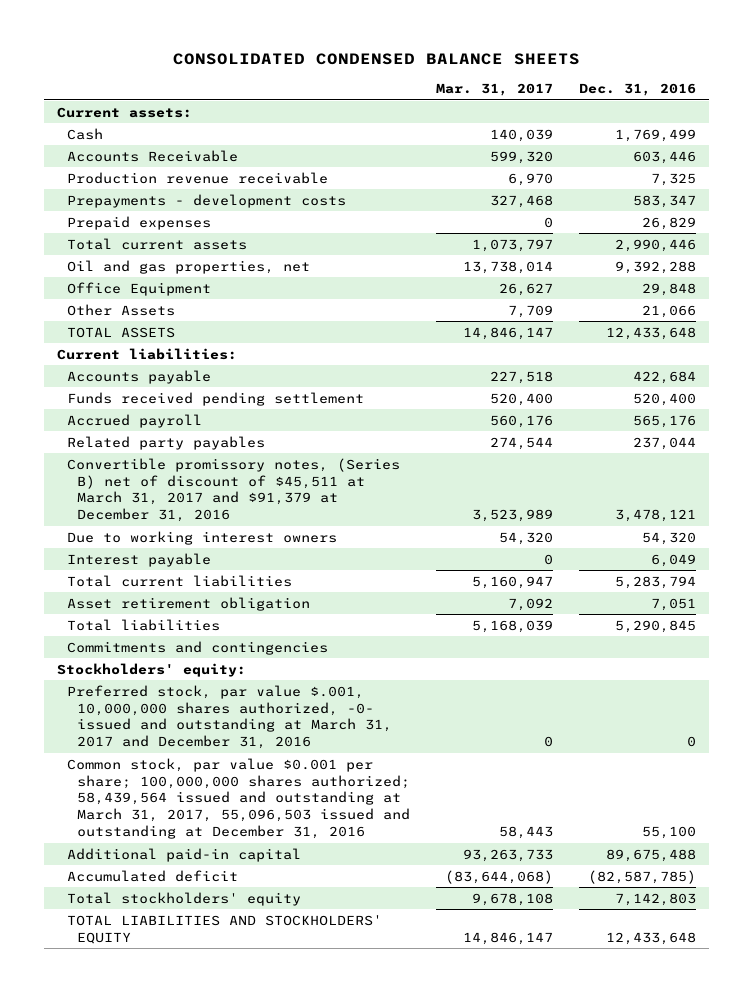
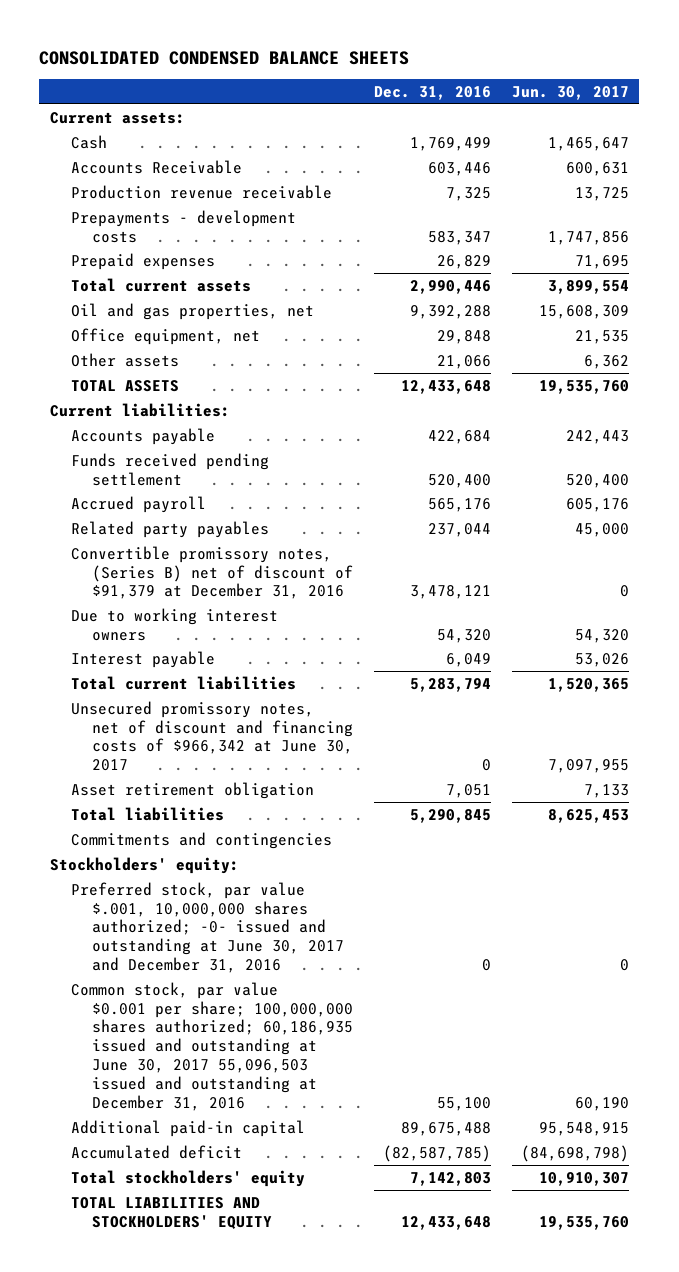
- | Mar. 31, 2017 | Dec. 31, 2016
+ | Dec. 31, 2016 | Jun. 30, 2017
- Office Equipment | 26,627 | 29,848
- Other Assets | 7,709 | 21,066
+ Office equipment, net | 29,848 | 21,535
+ Other assets | 21,066 | 6,362
- Convertible promissory notes, (Series B) net of discount of $45,511 at March 31, 2017 and $91,379 at December 31, 2016 | 3,523,989 | 3,478,121
+ Convertible promissory notes, (Series B) net of discount of $91,379 at December 31, 2016 | 3,478,121 | 0
+ Unsecured promissory notes, net of discount and financing costs of $966,342 at June 30, 2017 | 0 | 7,097,955
- Preferred stock, par value $.001, 10,000,000 shares authorized, -0- issued and outstanding at March 31, 2017 and December 31, 2016 | 0 | 0
- Common stock, par value $0.001 per share; 100,000,000 shares authorized; 58,439,564 issued and outstanding at March 31, 2017, 55,096,503 issued and outstanding at December 31, 2016 | 58,443 | 55,100
+ Preferred stock, par value $.001, 10,000,000 shares authorized; -0- issued and outstanding at June 30, 2017 and December 31, 2016 | 0 | 0
+ Common stock, par value $0.001 per share; 100,000,000 shares authorized; 60,186,935 issued and outstanding at June 30, 2017 55,096,503 issued and outstanding at December 31, 2016 | 55,100 | 60,190

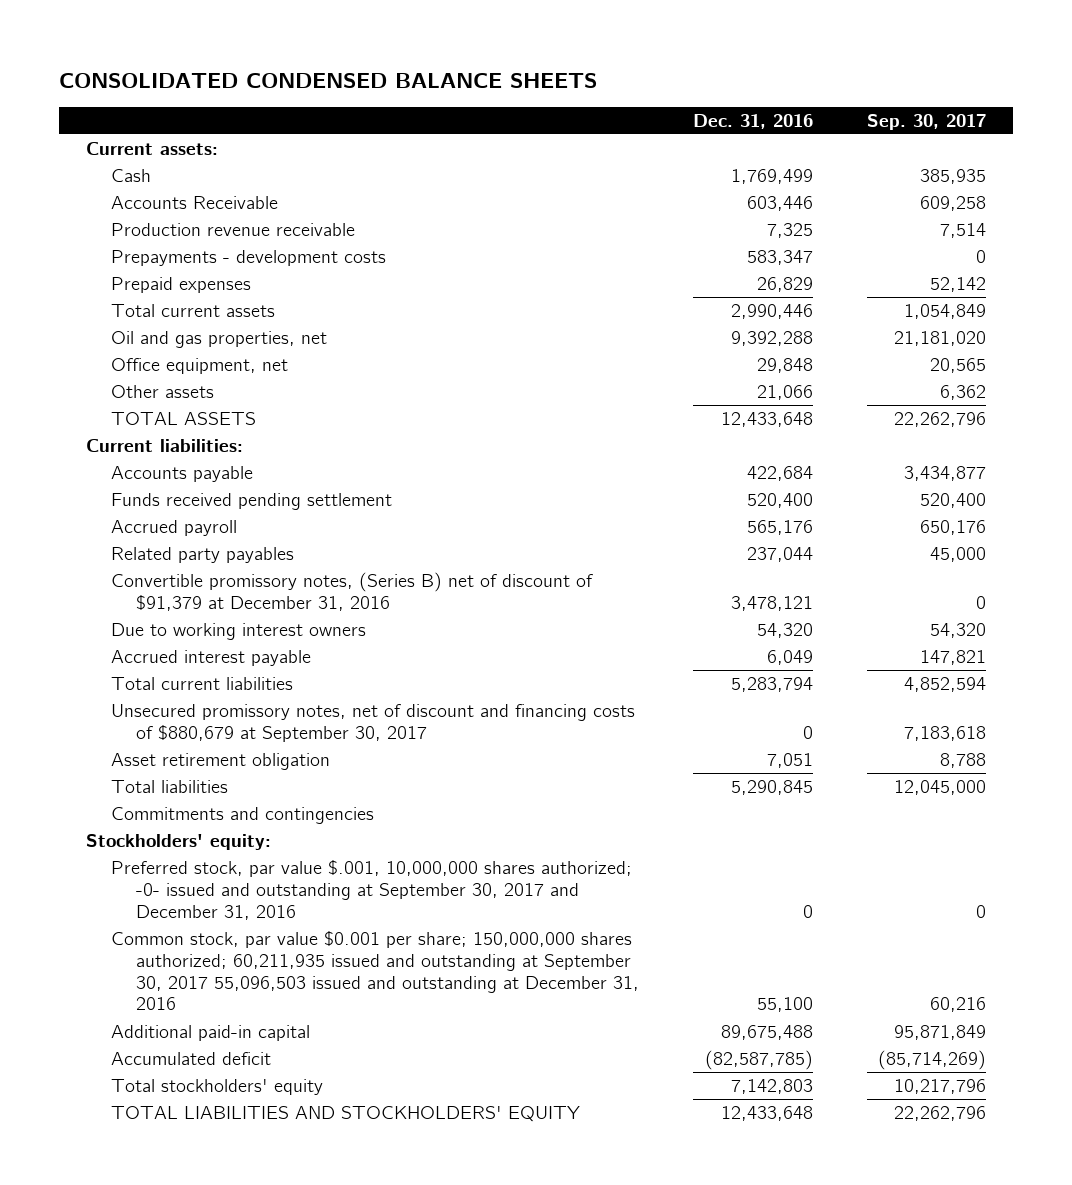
- | Dec. 31, 2016 | Jun. 30, 2017
+ | Dec. 31, 2016 | Sep. 30, 2017
- Interest payable | 6,049 | 53,026
+ Accrued interest payable | 6,049 | 147,821
- Unsecured promissory notes, net of discount and financing costs of $966,342 at June 30, 2017 | 0 | 7,097,955
+ Unsecured promissory notes, net of discount and financing costs of $880,679 at September 30, 2017 | 0 | 7,183,618
- Preferred stock, par value $.001, 10,000,000 shares authorized; -0- issued and outstanding at June 30, 2017 and December 31, 2016 | 0 | 0
- Common stock, par value $0.001 per share; 100,000,000 shares authorized; 60,186,935 issued and outstanding at June 30, 2017 55,096,503 issued and outstanding at December 31, 2016 | 55,100 | 60,190
+ Preferred stock, par value $.001, 10,000,000 shares authorized; -0- issued and outstanding at September 30, 2017 and December 31, 2016 | 0 | 0
+ Common stock, par value $0.001 per share; 150,000,000 shares authorized; 60,211,935 issued and outstanding at September 30, 2017 55,096,503 issued and outstanding at December 31, 2016 | 55,100 | 60,216

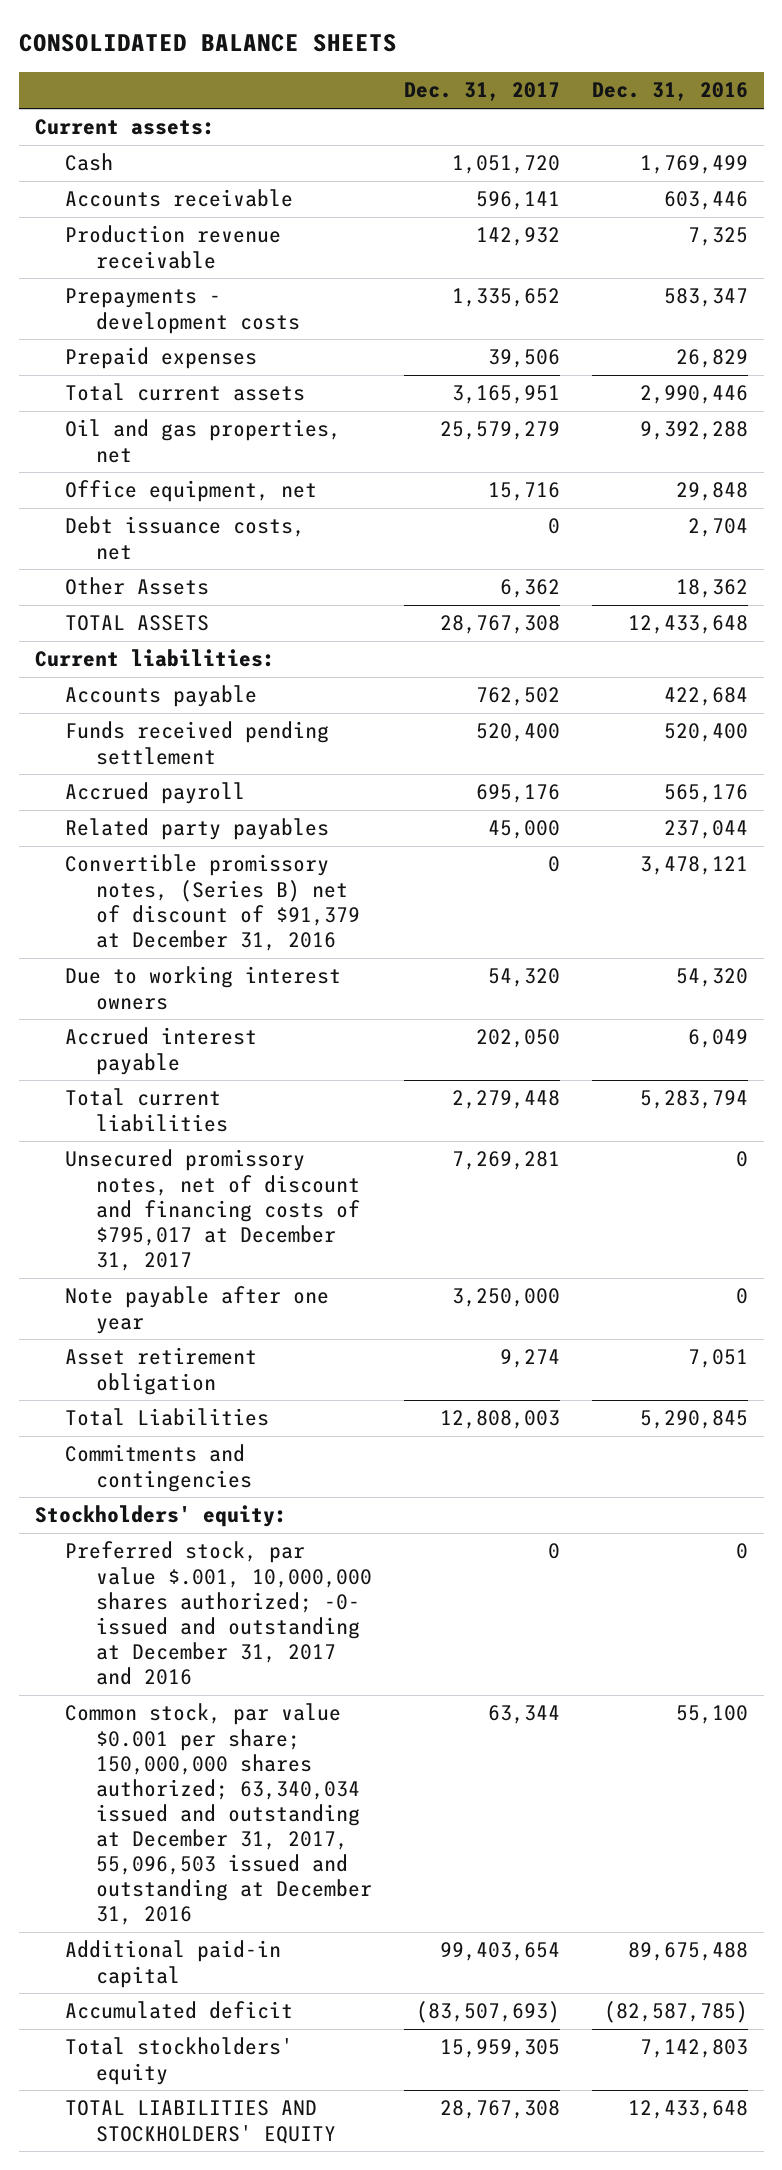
- CONSOLIDATED CONDENSED BALANCE SHEETS
+ CONSOLIDATED BALANCE SHEETS
- | Dec. 31, 2016 | Sep. 30, 2017
+ | Dec. 31, 2017 | Dec. 31, 2016
- Accounts Receivable | 603,446 | 609,258
+ Accounts receivable | 596,141 | 603,446
- Other assets | 21,066 | 6,362
+ Debt issuance costs, net | 0 | 2,704
+ Other Assets | 6,362 | 18,362
- Unsecured promissory notes, net of discount and financing costs of $880,679 at September 30, 2017 | 0 | 7,183,618
+ Unsecured promissory notes, net of discount and financing costs of $795,017 at December 31, 2017 | 7,269,281 | 0
+ Note payable after one year | 3,250,000 | 0
- Total liabilities | 5,290,845 | 12,045,000
+ Total Liabilities | 12,808,003 | 5,290,845
- Preferred stock, par value $.001, 10,000,000 shares authorized; -0- issued and outstanding at September 30, 2017 and December 31, 2016 | 0 | 0
- Common stock, par value $0.001 per share; 150,000,000 shares authorized; 60,211,935 issued and outstanding at September 30, 2017 55,096,503 issued and outstanding at December 31, 2016 | 55,100 | 60,216
+ Preferred stock, par value $.001, 10,000,000 shares authorized; -0- issued and outstanding at December 31, 2017 and 2016 | 0 | 0
+ Common stock, par value $0.001 per share; 150,000,000 shares authorized; 63,340,034 issued and outstanding at December 31, 2017, 55,096,503 issued and outstanding at December 31, 2016 | 63,344 | 55,100

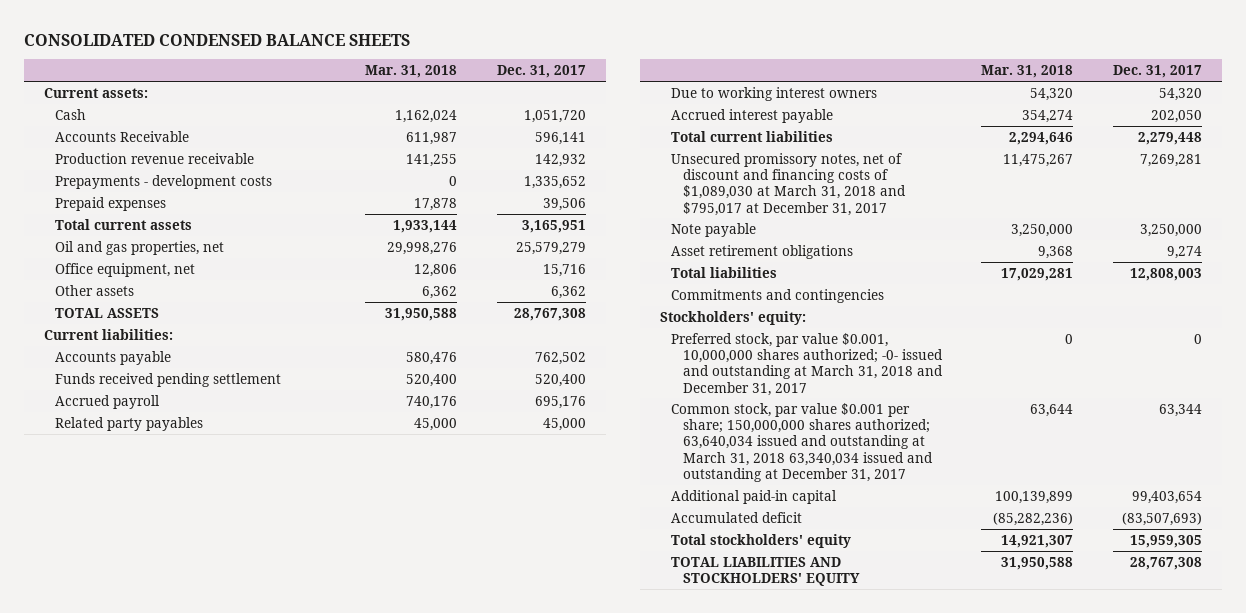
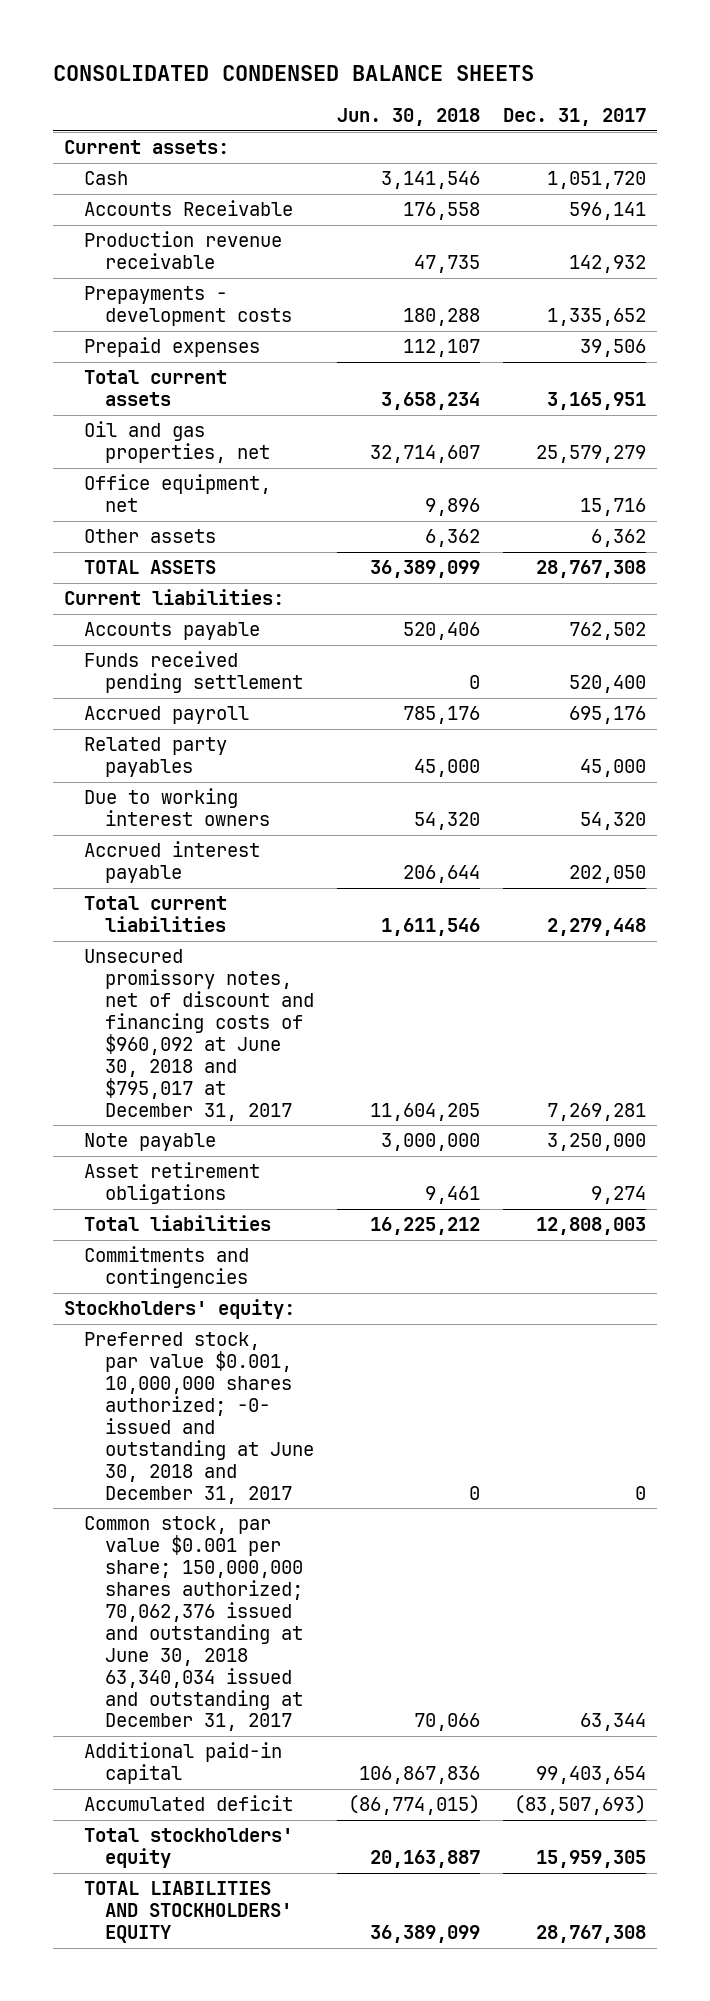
- | Mar. 31, 2018 | Dec. 31, 2017
+ | Jun. 30, 2018 | Dec. 31, 2017
- Unsecured promissory notes, net of discount and financing costs of $1,089,030 at March 31, 2018 and $795,017 at December 31, 2017 | 11,475,267 | 7,269,281
+ Unsecured promissory notes, net of discount and financing costs of $960,092 at June 30, 2018 and $795,017 at December 31, 2017 | 11,604,205 | 7,269,281
- Preferred stock, par value $0.001, 10,000,000 shares authorized; -0- issued and outstanding at March 31, 2018 and December 31, 2017 | 0 | 0
- Common stock, par value $0.001 per share; 150,000,000 shares authorized; 63,640,034 issued and outstanding at March 31, 2018 63,340,034 issued and outstanding at December 31, 2017 | 63,644 | 63,344
+ Preferred stock, par value $0.001, 10,000,000 shares authorized; -0- issued and outstanding at June 30, 2018 and December 31, 2017 | 0 | 0
+ Common stock, par value $0.001 per share; 150,000,000 shares authorized; 70,062,376 issued and outstanding at June 30, 2018 63,340,034 issued and outstanding at December 31, 2017 | 70,066 | 63,344

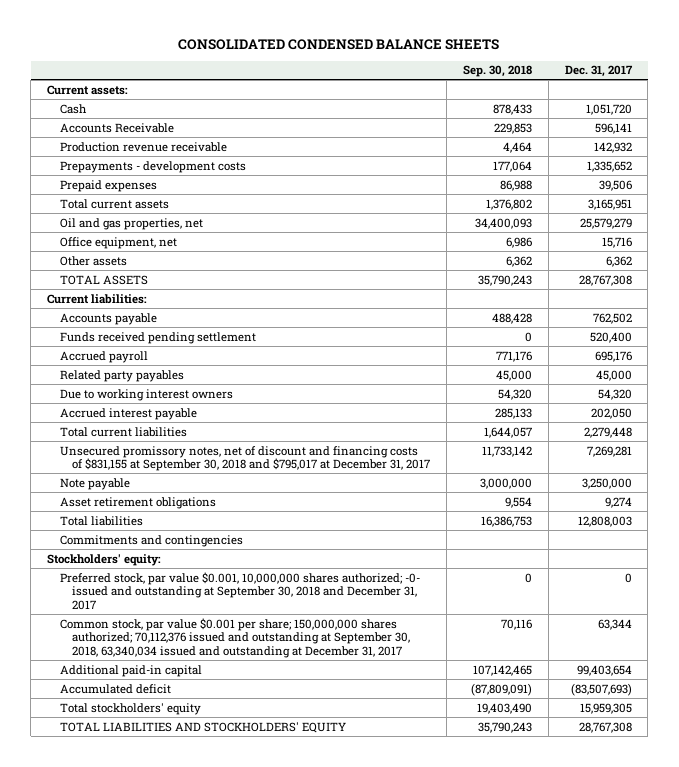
- | Jun. 30, 2018 | Dec. 31, 2017
+ | Sep. 30, 2018 | Dec. 31, 2017
- Unsecured promissory notes, net of discount and financing costs of $960,092 at June 30, 2018 and $795,017 at December 31, 2017 | 11,604,205 | 7,269,281
+ Unsecured promissory notes, net of discount and financing costs of $831,155 at September 30, 2018 and $795,017 at December 31, 2017 | 11,733,142 | 7,269,281
- Preferred stock, par value $0.001, 10,000,000 shares authorized; -0- issued and outstanding at June 30, 2018 and December 31, 2017 | 0 | 0
- Common stock, par value $0.001 per share; 150,000,000 shares authorized; 70,062,376 issued and outstanding at June 30, 2018 63,340,034 issued and outstanding at December 31, 2017 | 70,066 | 63,344
+ Preferred stock, par value $0.001, 10,000,000 shares authorized; -0- issued and outstanding at September 30, 2018 and December 31, 2017 | 0 | 0
+ Common stock, par value $0.001 per share; 150,000,000 shares authorized; 70,112,376 issued and outstanding at September 30, 2018, 63,340,034 issued and outstanding at December 31, 2017 | 70,116 | 63,344

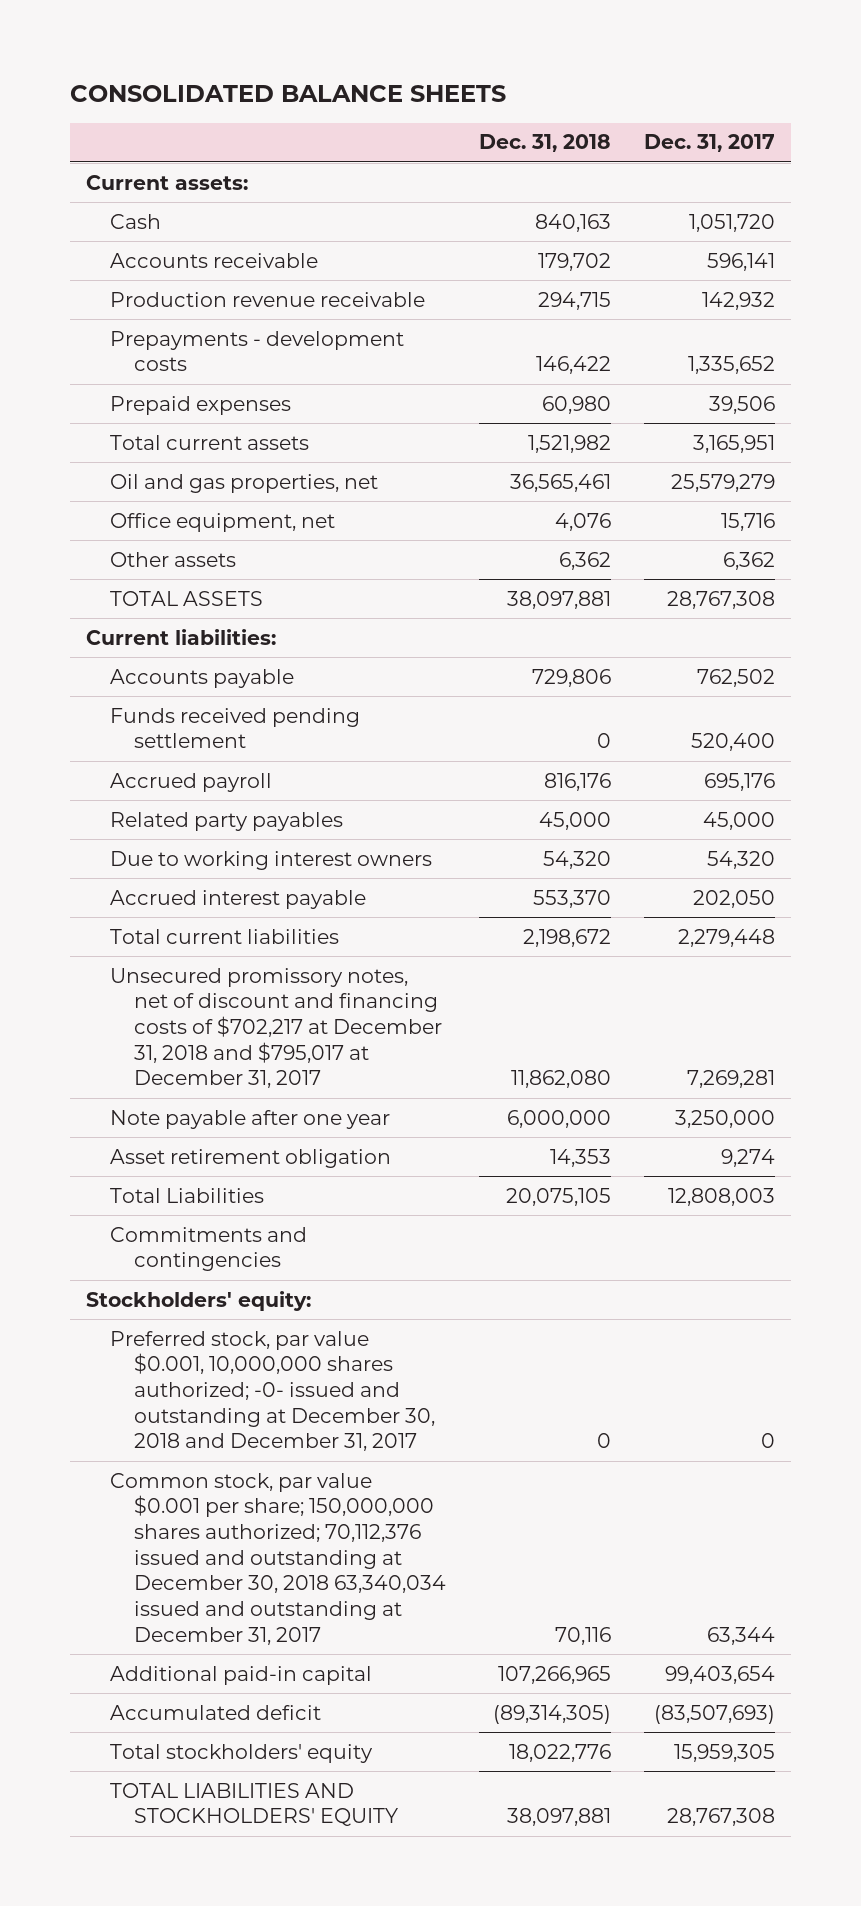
- CONSOLIDATED CONDENSED BALANCE SHEETS
+ CONSOLIDATED BALANCE SHEETS
- | Sep. 30, 2018 | Dec. 31, 2017
+ | Dec. 31, 2018 | Dec. 31, 2017
- Accounts Receivable | 229,853 | 596,141
+ Accounts receivable | 179,702 | 596,141
- Unsecured promissory notes, net of discount and financing costs of $831,155 at September 30, 2018 and $795,017 at December 31, 2017 | 11,733,142 | 7,269,281
- Note payable | 3,000,000 | 3,250,000
- Asset retirement obligations | 9,554 | 9,274
- Total liabilities | 16,386,753 | 12,808,003
+ Unsecured promissory notes, net of discount and financing costs of $702,217 at December 31, 2018 and $795,017 at December 31, 2017 | 11,862,080 | 7,269,281
+ Note payable after one year | 6,000,000 | 3,250,000
+ Asset retirement obligation | 14,353 | 9,274
+ Total Liabilities | 20,075,105 | 12,808,003
- Preferred stock, par value $0.001, 10,000,000 shares authorized; -0- issued and outstanding at September 30, 2018 and December 31, 2017 | 0 | 0
- Common stock, par value $0.001 per share; 150,000,000 shares authorized; 70,112,376 issued and outstanding at September 30, 2018, 63,340,034 issued and outstanding at December 31, 2017 | 70,116 | 63,344
+ Preferred stock, par value $0.001, 10,000,000 shares authorized; -0- issued and outstanding at December 30, 2018 and December 31, 2017 | 0 | 0
+ Common stock, par value $0.001 per share; 150,000,000 shares authorized; 70,112,376 issued and outstanding at December 30, 2018 63,340,034 issued and outstanding at December 31, 2017 | 70,116 | 63,344

